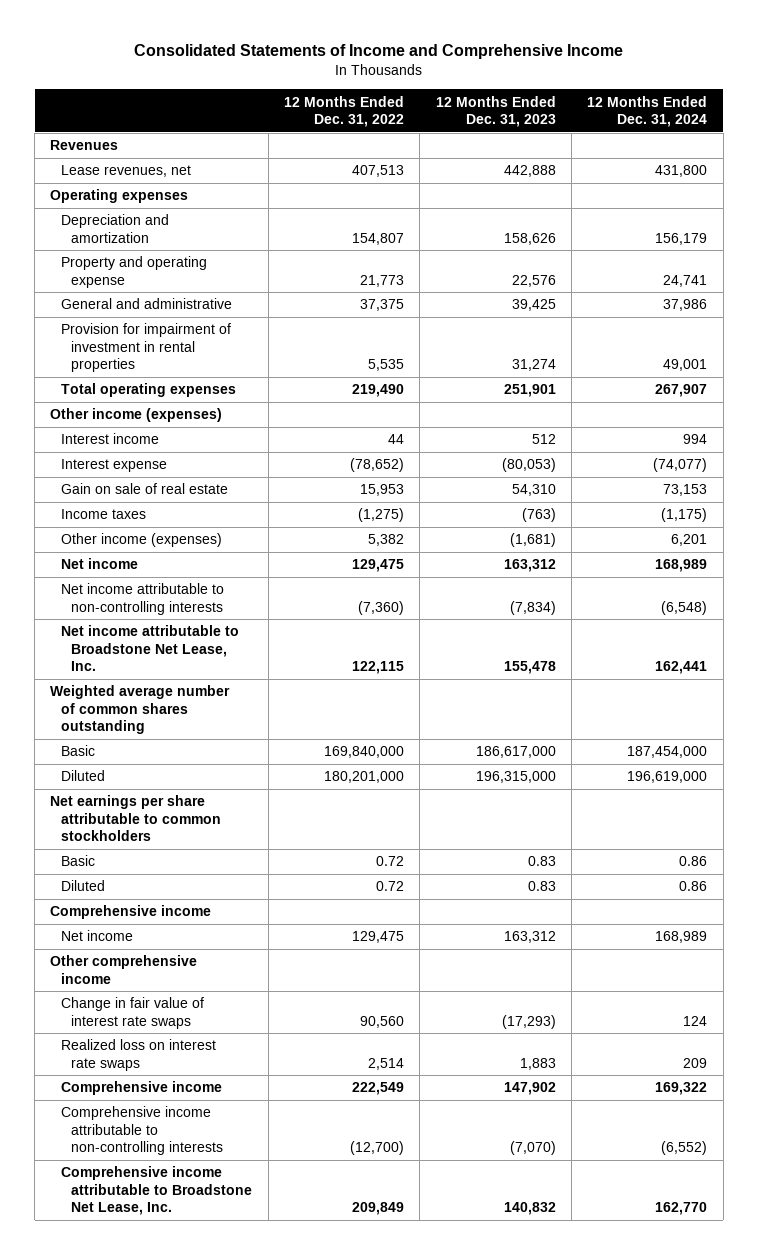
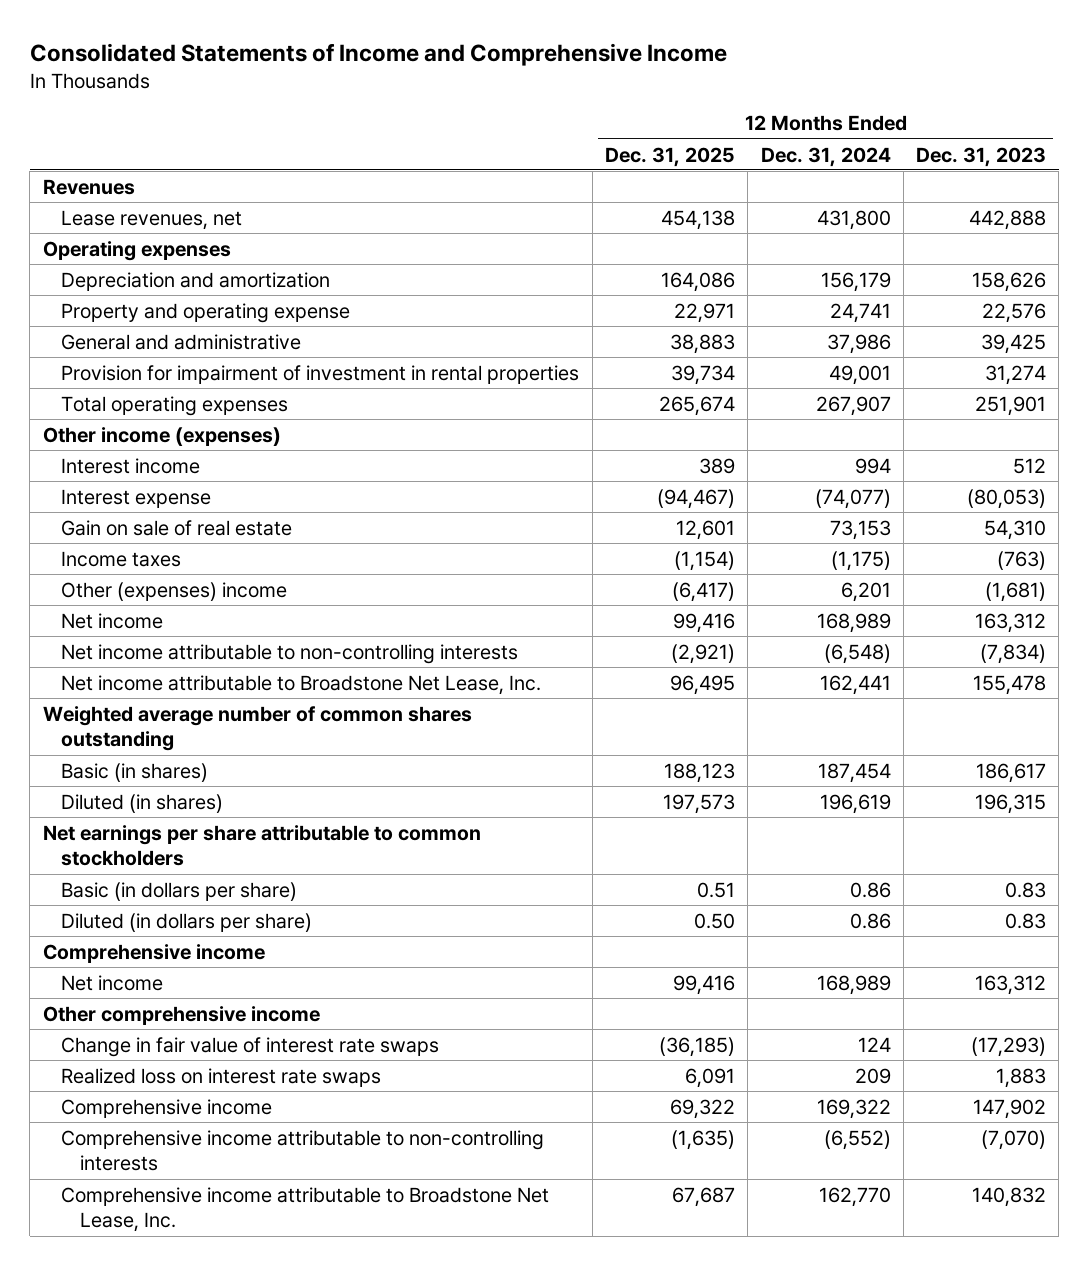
- | 12 Months Ended Dec. 31, 2022 | 12 Months Ended Dec. 31, 2023 | 12 Months Ended Dec. 31, 2024
+ | 12 Months Ended Dec. 31, 2025 | 12 Months Ended Dec. 31, 2024 | 12 Months Ended Dec. 31, 2023
- Other income (expenses) | 5,382 | (1,681) | 6,201
+ Other (expenses) income | (6,417) | 6,201 | (1,681)
- Basic | 169,840,000 | 186,617,000 | 187,454,000
- Diluted | 180,201,000 | 196,315,000 | 196,619,000
+ Basic (in shares) | 188,123 | 187,454 | 186,617
+ Diluted (in shares) | 197,573 | 196,619 | 196,315
- Basic | 0.72 | 0.83 | 0.86
- Diluted | 0.72 | 0.83 | 0.86
+ Basic (in dollars per share) | 0.51 | 0.86 | 0.83
+ Diluted (in dollars per share) | 0.50 | 0.86 | 0.83

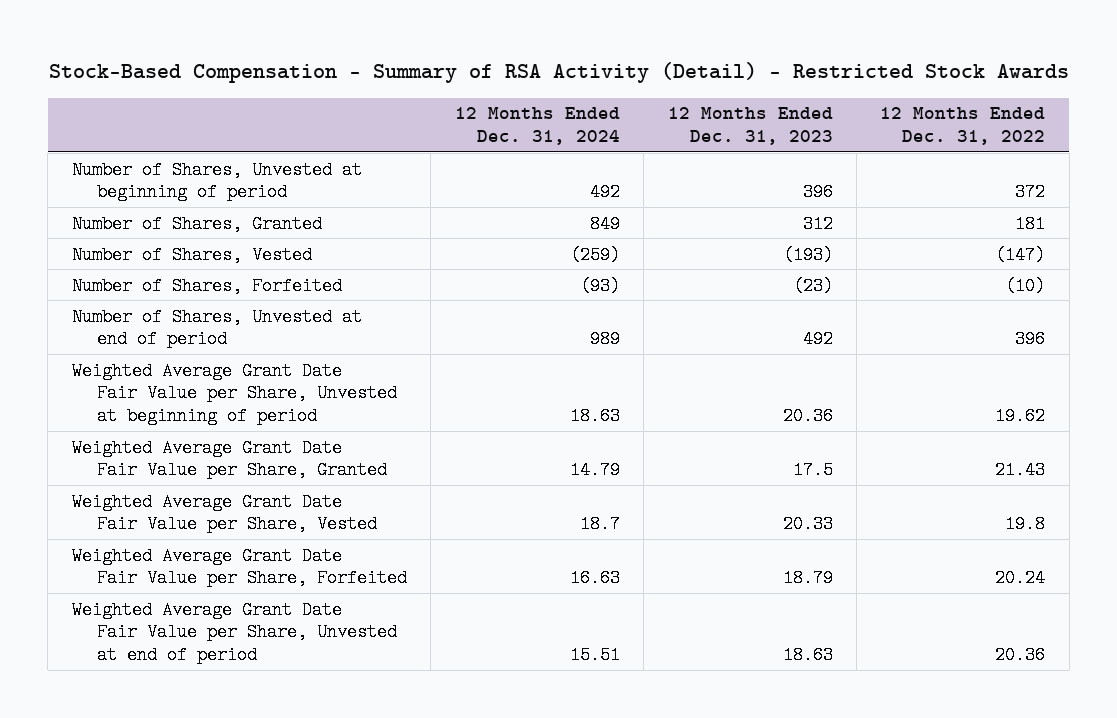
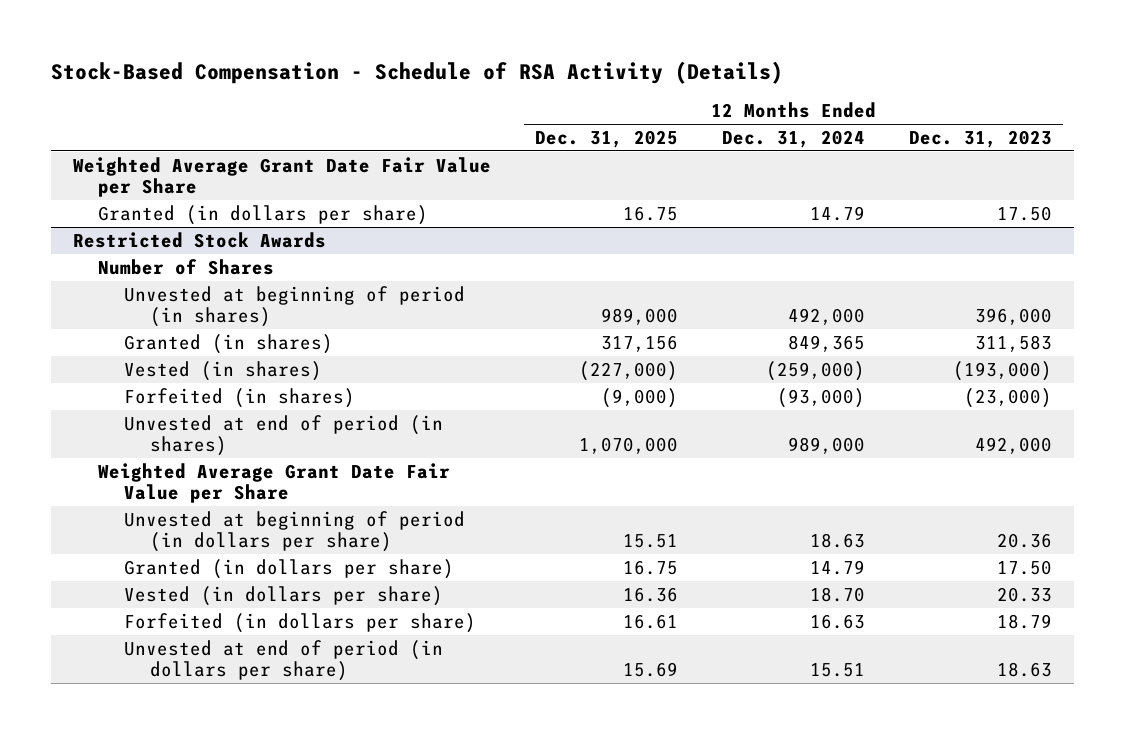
- Stock-Based Compensation - Summary of RSA Activity (Detail) - Restricted Stock Awards
+ Stock-Based Compensation - Schedule of RSA Activity (Details)
- | 12 Months Ended Dec. 31, 2024 | 12 Months Ended Dec. 31, 2023 | 12 Months Ended Dec. 31, 2022
+ | 12 Months Ended Dec. 31, 2025 | 12 Months Ended Dec. 31, 2024 | 12 Months Ended Dec. 31, 2023
- Number of Shares, Unvested at beginning of period | 492 | 396 | 372
- Number of Shares, Granted | 849 | 312 | 181
- Number of Shares, Vested | (259) | (193) | (147)
- Number of Shares, Forfeited | (93) | (23) | (10)
- Number of Shares, Unvested at end of period | 989 | 492 | 396
- Weighted Average Grant Date Fair Value per Share, Unvested at beginning of period | 18.63 | 20.36 | 19.62
- Weighted Average Grant Date Fair Value per Share, Granted | 14.79 | 17.5 | 21.43
- Weighted Average Grant Date Fair Value per Share, Vested | 18.7 | 20.33 | 19.8
- Weighted Average Grant Date Fair Value per Share, Forfeited | 16.63 | 18.79 | 20.24
- Weighted Average Grant Date Fair Value per Share, Unvested at end of period | 15.51 | 18.63 | 20.36
+ Weighted Average Grant Date Fair Value per Share
+ Granted (in dollars per share) | 16.75 | 14.79 | 17.50
+ Restricted Stock Awards
+ Number of Shares
+ Unvested at beginning of period (in shares) | 989,000 | 492,000 | 396,000
+ Granted (in shares) | 317,156 | 849,365 | 311,583
+ Vested (in shares) | (227,000) | (259,000) | (193,000)
+ Forfeited (in shares) | (9,000) | (93,000) | (23,000)
+ Unvested at end of period (in shares) | 1,070,000 | 989,000 | 492,000
+ Weighted Average Grant Date Fair Value per Share
+ Unvested at beginning of period (in dollars per share) | 15.51 | 18.63 | 20.36
+ Granted (in dollars per share) | 16.75 | 14.79 | 17.50
+ Vested (in dollars per share) | 16.36 | 18.70 | 20.33
+ Forfeited (in dollars per share) | 16.61 | 16.63 | 18.79
+ Unvested at end of period (in dollars per share) | 15.69 | 15.51 | 18.63

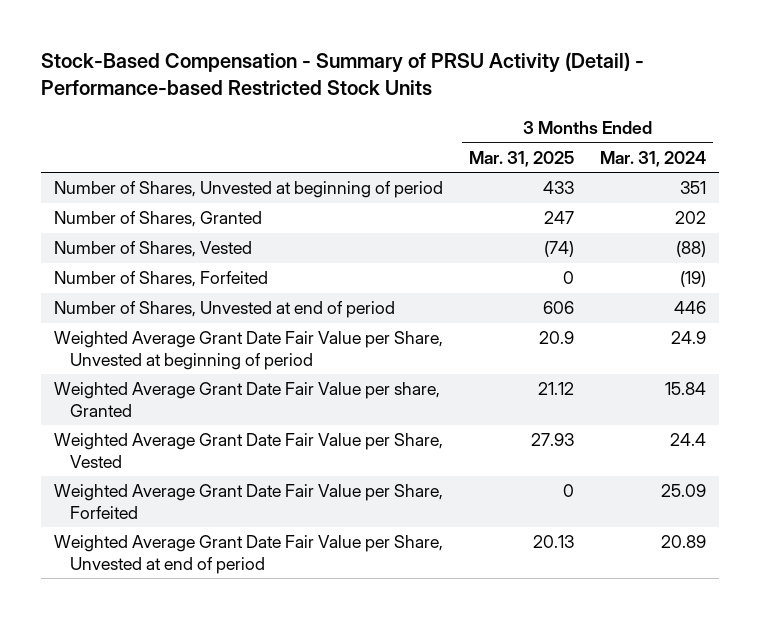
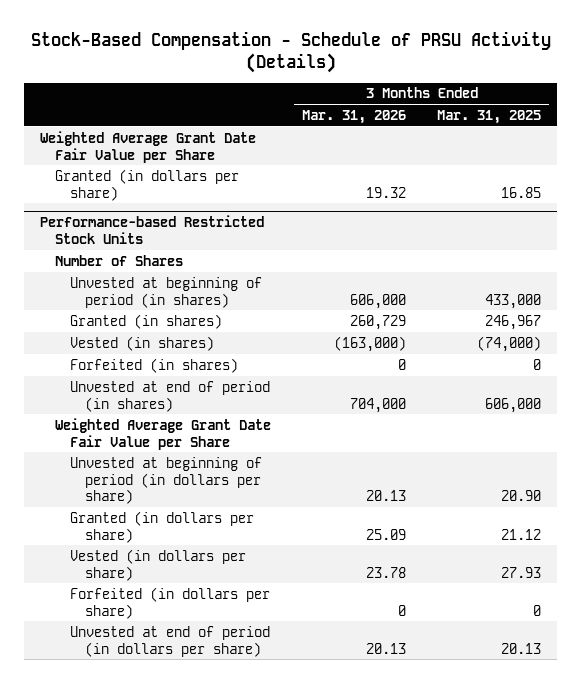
- Stock-Based Compensation - Summary of PRSU Activity (Detail) - Performance-based Restricted Stock Units
+ Stock-Based Compensation - Schedule of PRSU Activity (Details)
- | 3 Months Ended Mar. 31, 2025 | 3 Months Ended Mar. 31, 2024
+ | 3 Months Ended Mar. 31, 2026 | 3 Months Ended Mar. 31, 2025
- Number of Shares, Unvested at beginning of period | 433 | 351
- Number of Shares, Granted | 247 | 202
- Number of Shares, Vested | (74) | (88)
- Number of Shares, Forfeited | 0 | (19)
- Number of Shares, Unvested at end of period | 606 | 446
- Weighted Average Grant Date Fair Value per Share, Unvested at beginning of period | 20.9 | 24.9
- Weighted Average Grant Date Fair Value per share, Granted | 21.12 | 15.84
- Weighted Average Grant Date Fair Value per Share, Vested | 27.93 | 24.4
- Weighted Average Grant Date Fair Value per Share, Forfeited | 0 | 25.09
- Weighted Average Grant Date Fair Value per Share, Unvested at end of period | 20.13 | 20.89
+ Weighted Average Grant Date Fair Value per Share
+ Granted (in dollars per share) | 19.32 | 16.85
+ Performance-based Restricted Stock Units
+ Number of Shares
+ Unvested at beginning of period (in shares) | 606,000 | 433,000
+ Granted (in shares) | 260,729 | 246,967
+ Vested (in shares) | (163,000) | (74,000)
+ Forfeited (in shares) | 0 | 0
+ Unvested at end of period (in shares) | 704,000 | 606,000
+ Weighted Average Grant Date Fair Value per Share
+ Unvested at beginning of period (in dollars per share) | 20.13 | 20.90
+ Granted (in dollars per share) | 25.09 | 21.12
+ Vested (in dollars per share) | 23.78 | 27.93
+ Forfeited (in dollars per share) | 0 | 0
+ Unvested at end of period (in dollars per share) | 20.13 | 20.13

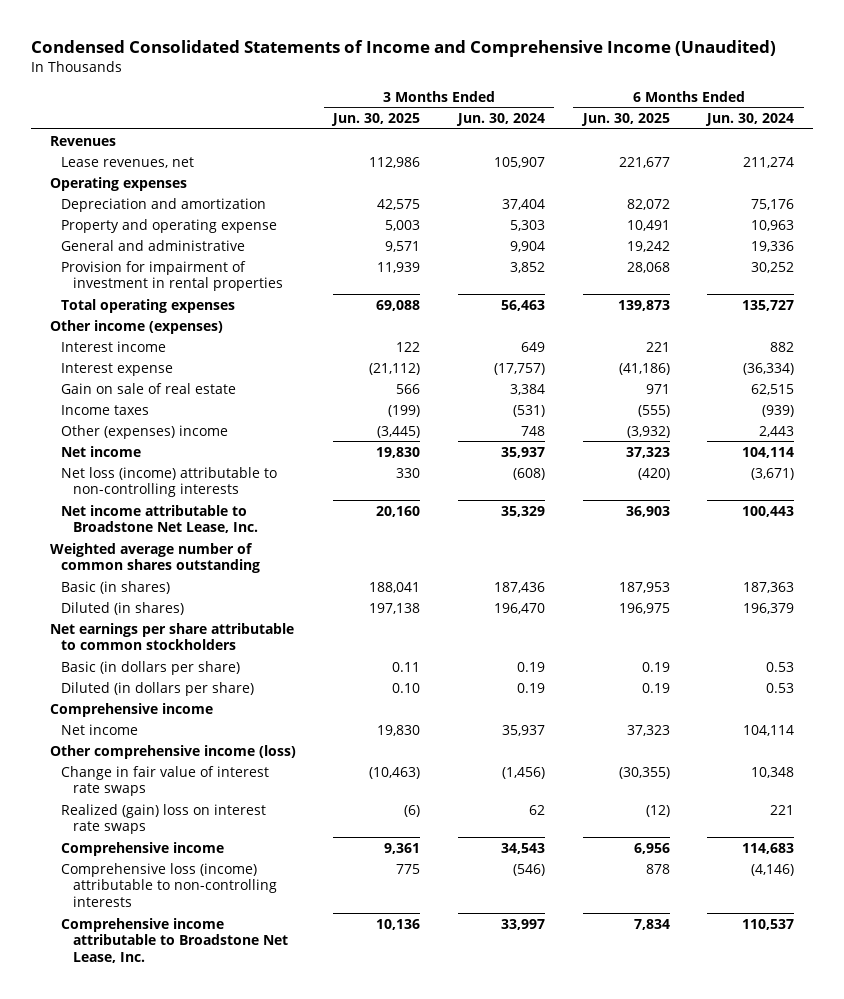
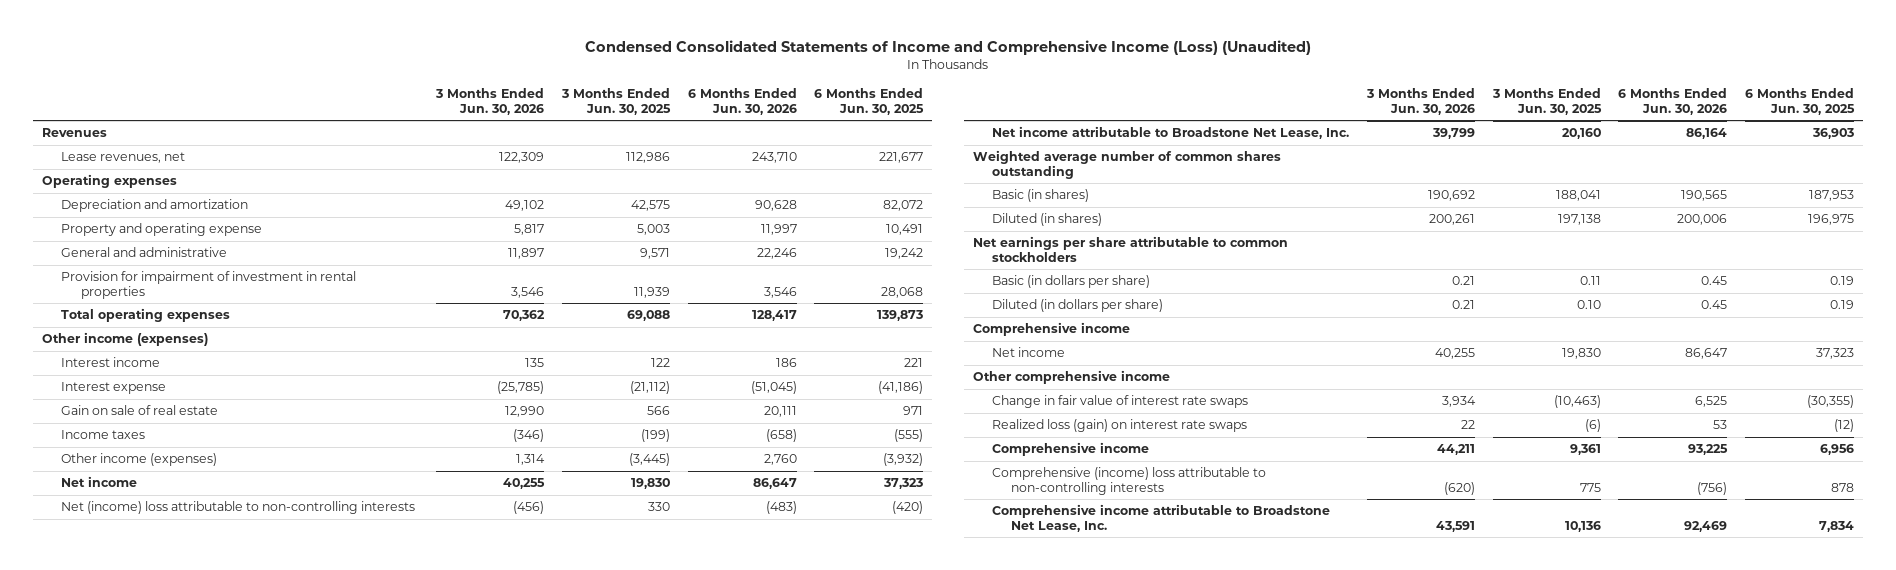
- Condensed Consolidated Statements of Income and Comprehensive Income (Unaudited)
+ Condensed Consolidated Statements of Income and Comprehensive Income (Loss) (Unaudited)
- | 3 Months Ended Jun. 30, 2025 | 3 Months Ended Jun. 30, 2024 | 6 Months Ended Jun. 30, 2025 | 6 Months Ended Jun. 30, 2024
+ | 3 Months Ended Jun. 30, 2026 | 3 Months Ended Jun. 30, 2025 | 6 Months Ended Jun. 30, 2026 | 6 Months Ended Jun. 30, 2025
- Other (expenses) income | (3,445) | 748 | (3,932) | 2,443
+ Other income (expenses) | 1,314 | (3,445) | 2,760 | (3,932)
- Net loss (income) attributable to non-controlling interests | 330 | (608) | (420) | (3,671)
+ Net (income) loss attributable to non-controlling interests | (456) | 330 | (483) | (420)
- Other comprehensive income (loss)
+ Other comprehensive income
- Realized (gain) loss on interest rate swaps | (6) | 62 | (12) | 221
+ Realized loss (gain) on interest rate swaps | 22 | (6) | 53 | (12)
- Comprehensive loss (income) attributable to non-controlling interests | 775 | (546) | 878 | (4,146)
+ Comprehensive (income) loss attributable to non-controlling interests | (620) | 775 | (756) | 878

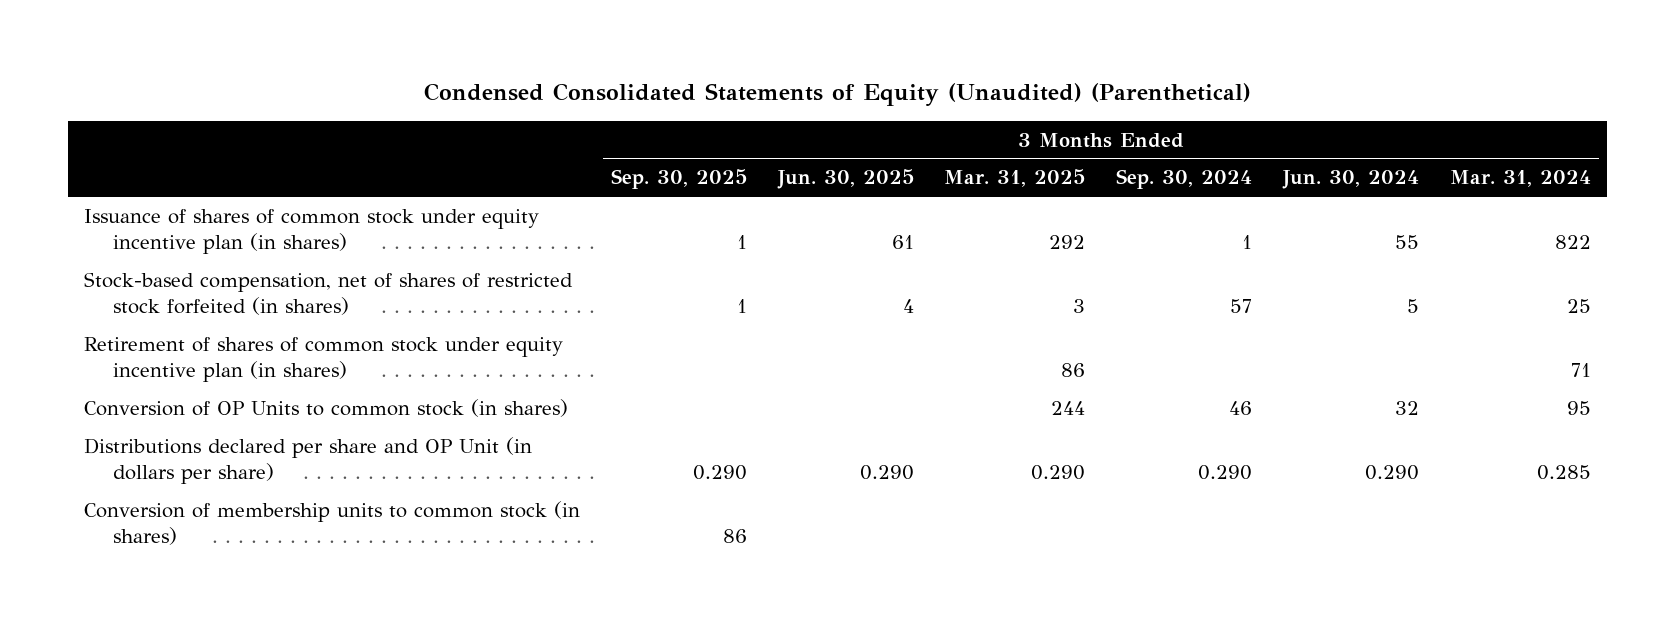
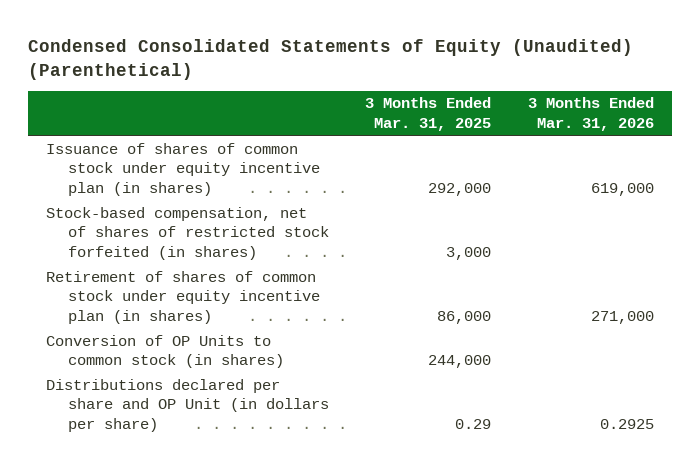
- | 3 Months Ended Sep. 30, 2025 | 3 Months Ended Jun. 30, 2025 | 3 Months Ended Mar. 31, 2025 | 3 Months Ended Sep. 30, 2024 | 3 Months Ended Jun. 30, 2024 | 3 Months Ended Mar. 31, 2024
+ | 3 Months Ended Mar. 31, 2025 | 3 Months Ended Mar. 31, 2026
- Issuance of shares of common stock under equity incentive plan (in shares) | 1 | 61 | 292 | 1 | 55 | 822
- Stock-based compensation, net of shares of restricted stock forfeited (in shares) | 1 | 4 | 3 | 57 | 5 | 25
- Retirement of shares of common stock under equity incentive plan (in shares) | | | 86 | | | 71
- Conversion of OP Units to common stock (in shares) | | | 244 | 46 | 32 | 95
- Distributions declared per share and OP Unit (in dollars per share) | 0.290 | 0.290 | 0.290 | 0.290 | 0.290 | 0.285
- Conversion of membership units to common stock (in shares) | 86 | | | | |
+ Issuance of shares of common stock under equity incentive plan (in shares) | 292,000 | 619,000
+ Stock-based compensation, net of shares of restricted stock forfeited (in shares) | 3,000 |
+ Retirement of shares of common stock under equity incentive plan (in shares) | 86,000 | 271,000
+ Conversion of OP Units to common stock (in shares) | 244,000 |
+ Distributions declared per share and OP Unit (in dollars per share) | 0.29 | 0.2925

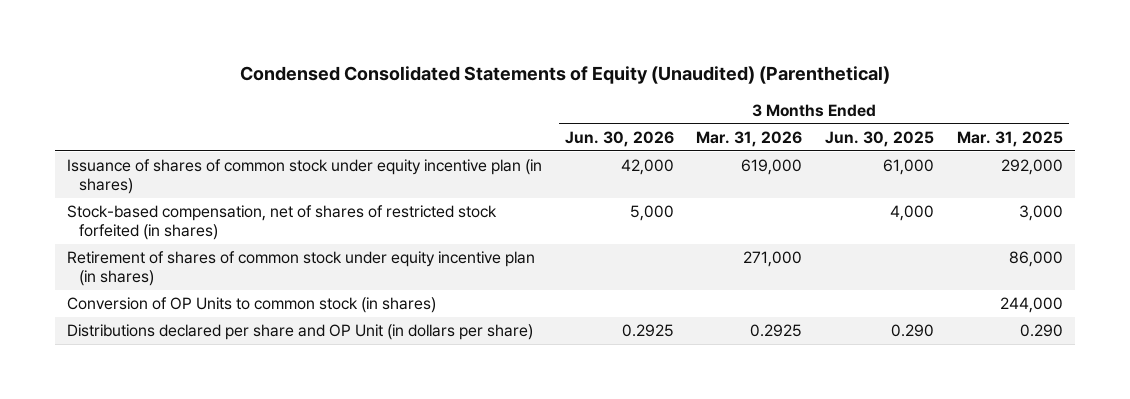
- | 3 Months Ended Mar. 31, 2025 | 3 Months Ended Mar. 31, 2026
+ | 3 Months Ended Jun. 30, 2026 | 3 Months Ended Mar. 31, 2026 | 3 Months Ended Jun. 30, 2025 | 3 Months Ended Mar. 31, 2025
- Distributions declared per share and OP Unit (in dollars per share) | 0.29 | 0.2925
+ Distributions declared per share and OP Unit (in dollars per share) | 0.2925 | 0.2925 | 0.290 | 0.290

